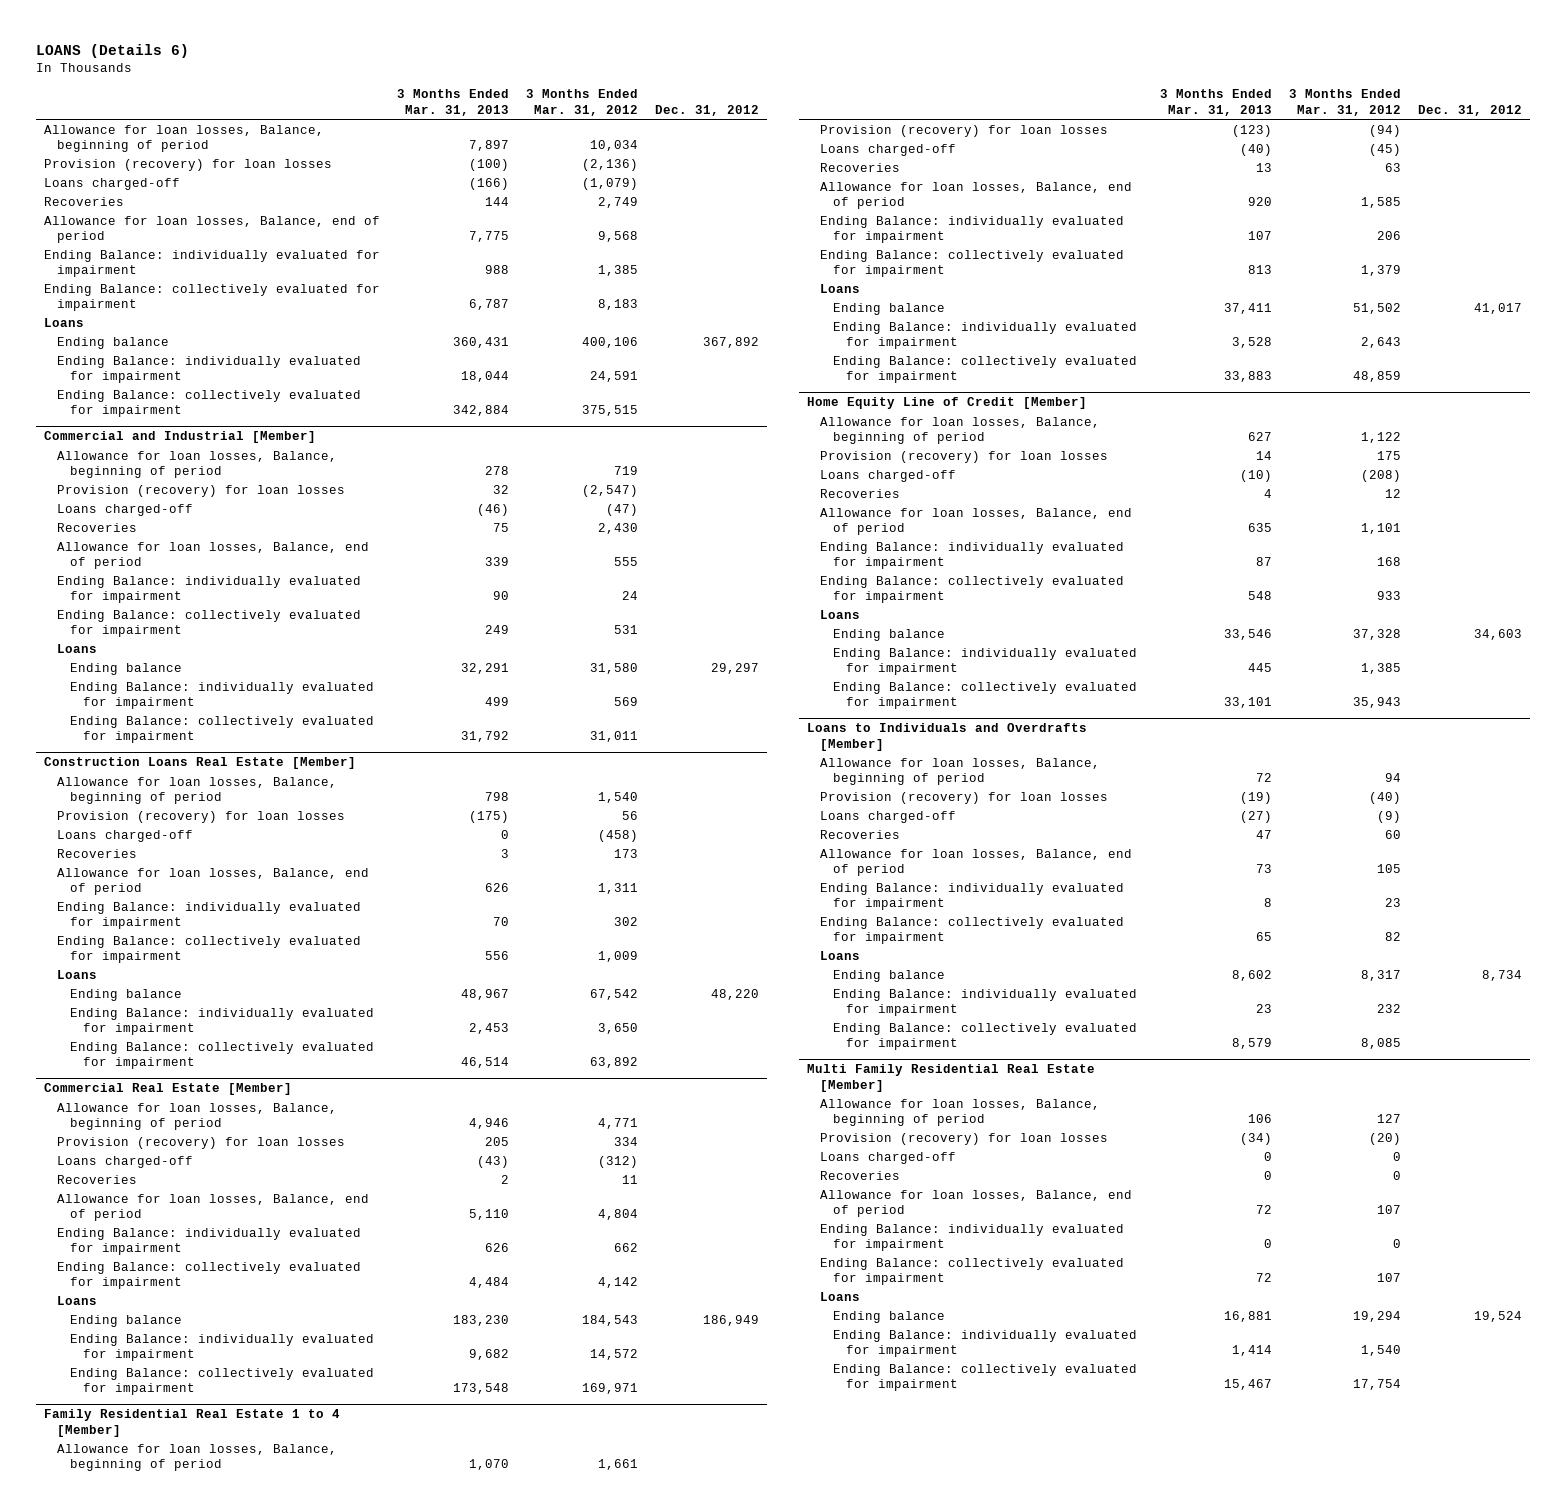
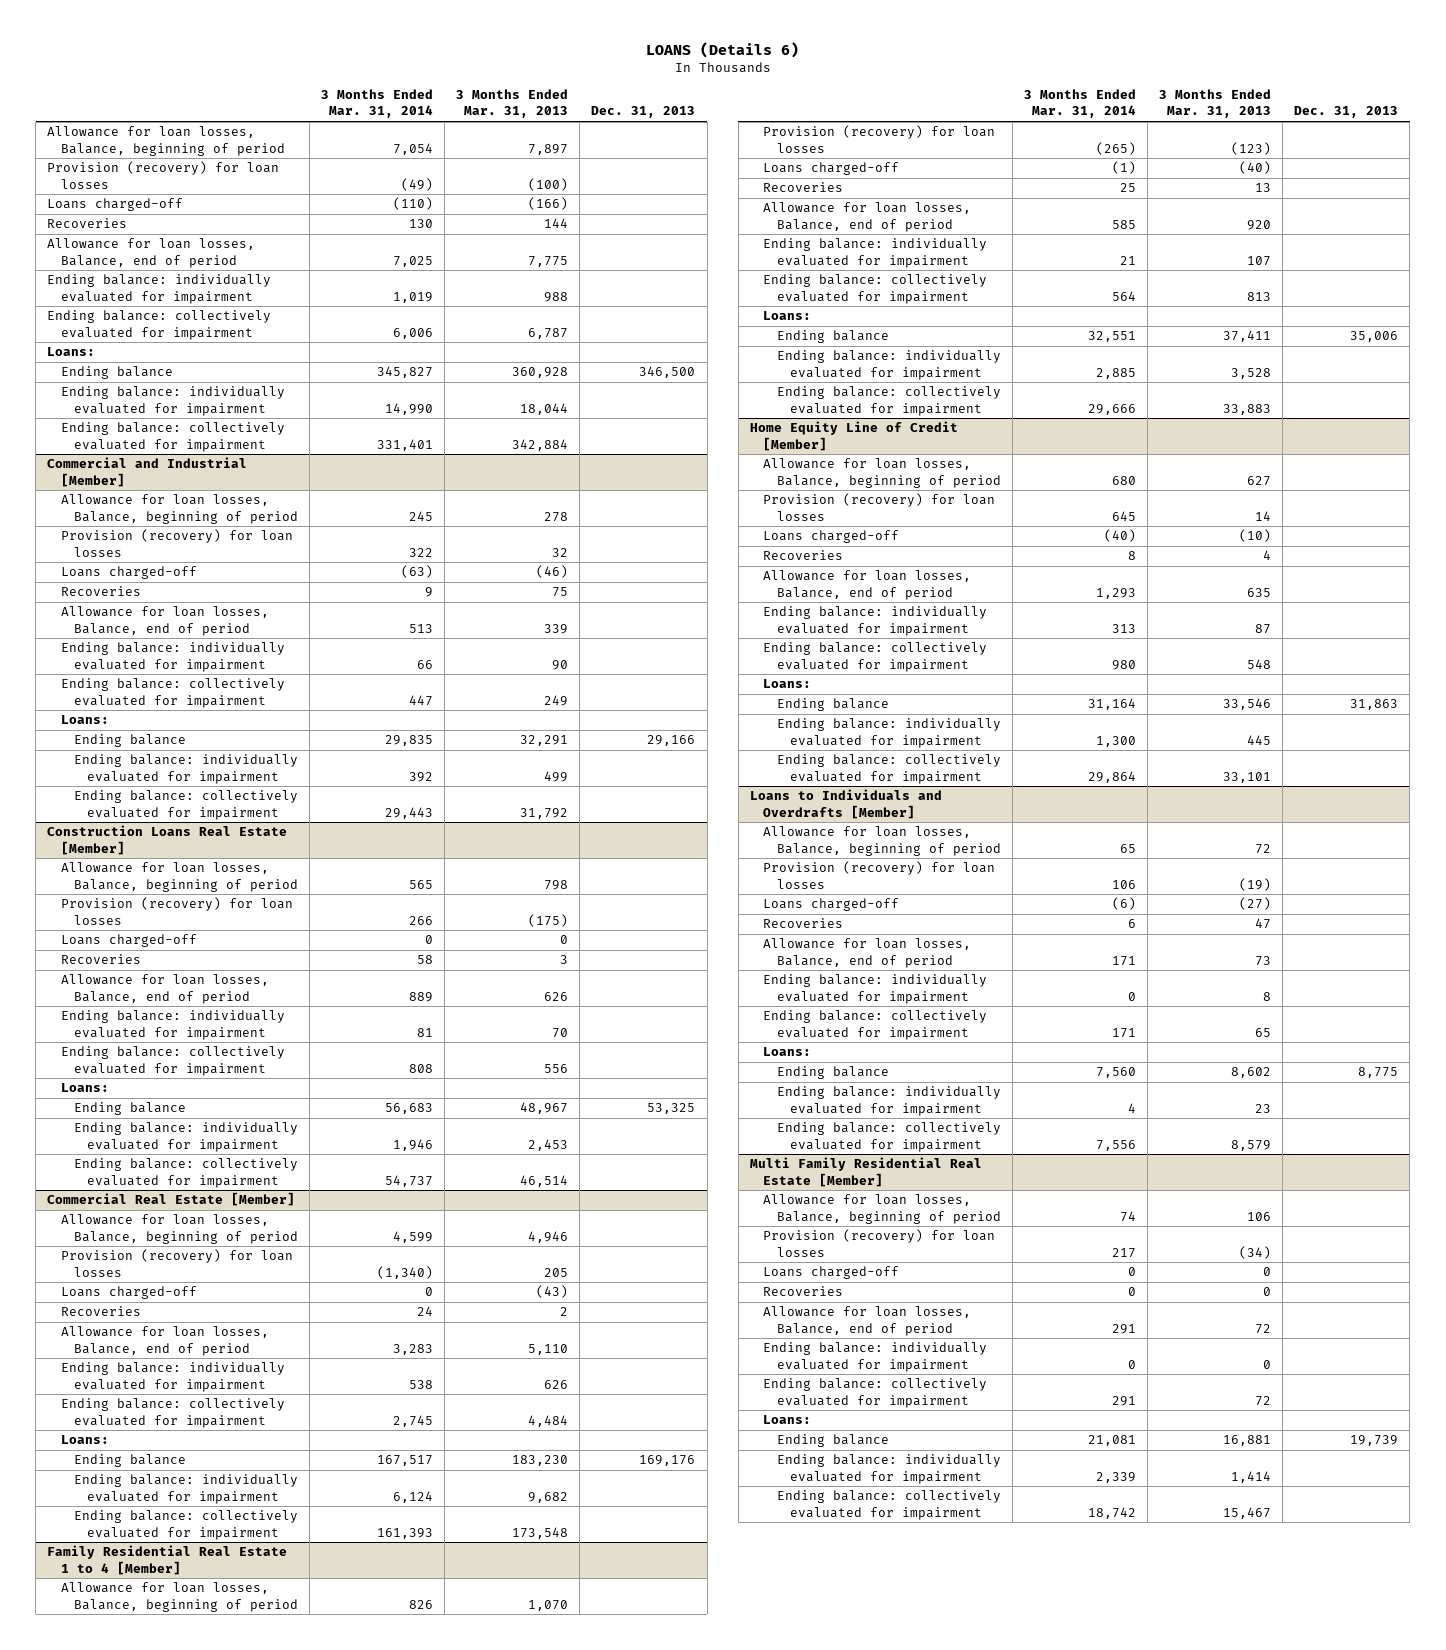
- | 3 Months Ended Mar. 31, 2013 | 3 Months Ended Mar. 31, 2012 | Dec. 31, 2012
+ | 3 Months Ended Mar. 31, 2014 | 3 Months Ended Mar. 31, 2013 | Dec. 31, 2013
- Ending Balance: individually evaluated for impairment | 988 | 1,385 |
- Ending Balance: collectively evaluated for impairment | 6,787 | 8,183 |
- Loans
- Ending balance | 360,431 | 400,106 | 367,892
- Ending Balance: individually evaluated for impairment | 18,044 | 24,591 |
- Ending Balance: collectively evaluated for impairment | 342,884 | 375,515 |
+ Ending balance: individually evaluated for impairment | 1,019 | 988 |
+ Ending balance: collectively evaluated for impairment | 6,006 | 6,787 |
+ Loans:
+ Ending balance | 345,827 | 360,928 | 346,500
+ Ending balance: individually evaluated for impairment | 14,990 | 18,044 |
+ Ending balance: collectively evaluated for impairment | 331,401 | 342,884 |
@ Commercial and Industrial [Member]
- Ending Balance: individually evaluated for impairment | 90 | 24 |
- Ending Balance: collectively evaluated for impairment | 249 | 531 |
- Loans
+ Ending balance: individually evaluated for impairment | 66 | 90 |
+ Ending balance: collectively evaluated for impairment | 447 | 249 |
+ Loans:
- Ending Balance: individually evaluated for impairment | 499 | 569 |
- Ending Balance: collectively evaluated for impairment | 31,792 | 31,011 |
+ Ending balance: individually evaluated for impairment | 392 | 499 |
+ Ending balance: collectively evaluated for impairment | 29,443 | 31,792 |
@ Construction Loans Real Estate [Member]
- Ending Balance: individually evaluated for impairment | 70 | 302 |
- Ending Balance: collectively evaluated for impairment | 556 | 1,009 |
- Loans
+ Ending balance: individually evaluated for impairment | 81 | 70 |
+ Ending balance: collectively evaluated for impairment | 808 | 556 |
+ Loans:
- Ending Balance: individually evaluated for impairment | 2,453 | 3,650 |
- Ending Balance: collectively evaluated for impairment | 46,514 | 63,892 |
+ Ending balance: individually evaluated for impairment | 1,946 | 2,453 |
+ Ending balance: collectively evaluated for impairment | 54,737 | 46,514 |
@ Commercial Real Estate [Member]
- Ending Balance: individually evaluated for impairment | 626 | 662 |
- Ending Balance: collectively evaluated for impairment | 4,484 | 4,142 |
- Loans
+ Ending balance: individually evaluated for impairment | 538 | 626 |
+ Ending balance: collectively evaluated for impairment | 2,745 | 4,484 |
+ Loans:
- Ending Balance: individually evaluated for impairment | 9,682 | 14,572 |
- Ending Balance: collectively evaluated for impairment | 173,548 | 169,971 |
+ Ending balance: individually evaluated for impairment | 6,124 | 9,682 |
+ Ending balance: collectively evaluated for impairment | 161,393 | 173,548 |
@ Family Residential Real Estate 1 to 4 [Member]
- Ending Balance: individually evaluated for impairment | 107 | 206 |
- Ending Balance: collectively evaluated for impairment | 813 | 1,379 |
- Loans
+ Ending balance: individually evaluated for impairment | 21 | 107 |
+ Ending balance: collectively evaluated for impairment | 564 | 813 |
+ Loans:
- Ending Balance: individually evaluated for impairment | 3,528 | 2,643 |
- Ending Balance: collectively evaluated for impairment | 33,883 | 48,859 |
+ Ending balance: individually evaluated for impairment | 2,885 | 3,528 |
+ Ending balance: collectively evaluated for impairment | 29,666 | 33,883 |
@ Home Equity Line of Credit [Member]
- Ending Balance: individually evaluated for impairment | 87 | 168 |
- Ending Balance: collectively evaluated for impairment | 548 | 933 |
- Loans
+ Ending balance: individually evaluated for impairment | 313 | 87 |
+ Ending balance: collectively evaluated for impairment | 980 | 548 |
+ Loans:
- Ending Balance: individually evaluated for impairment | 445 | 1,385 |
- Ending Balance: collectively evaluated for impairment | 33,101 | 35,943 |
+ Ending balance: individually evaluated for impairment | 1,300 | 445 |
+ Ending balance: collectively evaluated for impairment | 29,864 | 33,101 |
@ Loans to Individuals and Overdrafts [Member]
- Ending Balance: individually evaluated for impairment | 8 | 23 |
- Ending Balance: collectively evaluated for impairment | 65 | 82 |
- Loans
+ Ending balance: individually evaluated for impairment | 0 | 8 |
+ Ending balance: collectively evaluated for impairment | 171 | 65 |
+ Loans:
- Ending Balance: individually evaluated for impairment | 23 | 232 |
- Ending Balance: collectively evaluated for impairment | 8,579 | 8,085 |
+ Ending balance: individually evaluated for impairment | 4 | 23 |
+ Ending balance: collectively evaluated for impairment | 7,556 | 8,579 |
@ Multi Family Residential Real Estate [Member]
- Ending Balance: individually evaluated for impairment | 0 | 0 |
- Ending Balance: collectively evaluated for impairment | 72 | 107 |
- Loans
+ Ending balance: individually evaluated for impairment | 0 | 0 |
+ Ending balance: collectively evaluated for impairment | 291 | 72 |
+ Loans:
- Ending Balance: individually evaluated for impairment | 1,414 | 1,540 |
- Ending Balance: collectively evaluated for impairment | 15,467 | 17,754 |
+ Ending balance: individually evaluated for impairment | 2,339 | 1,414 |
+ Ending balance: collectively evaluated for impairment | 18,742 | 15,467 |

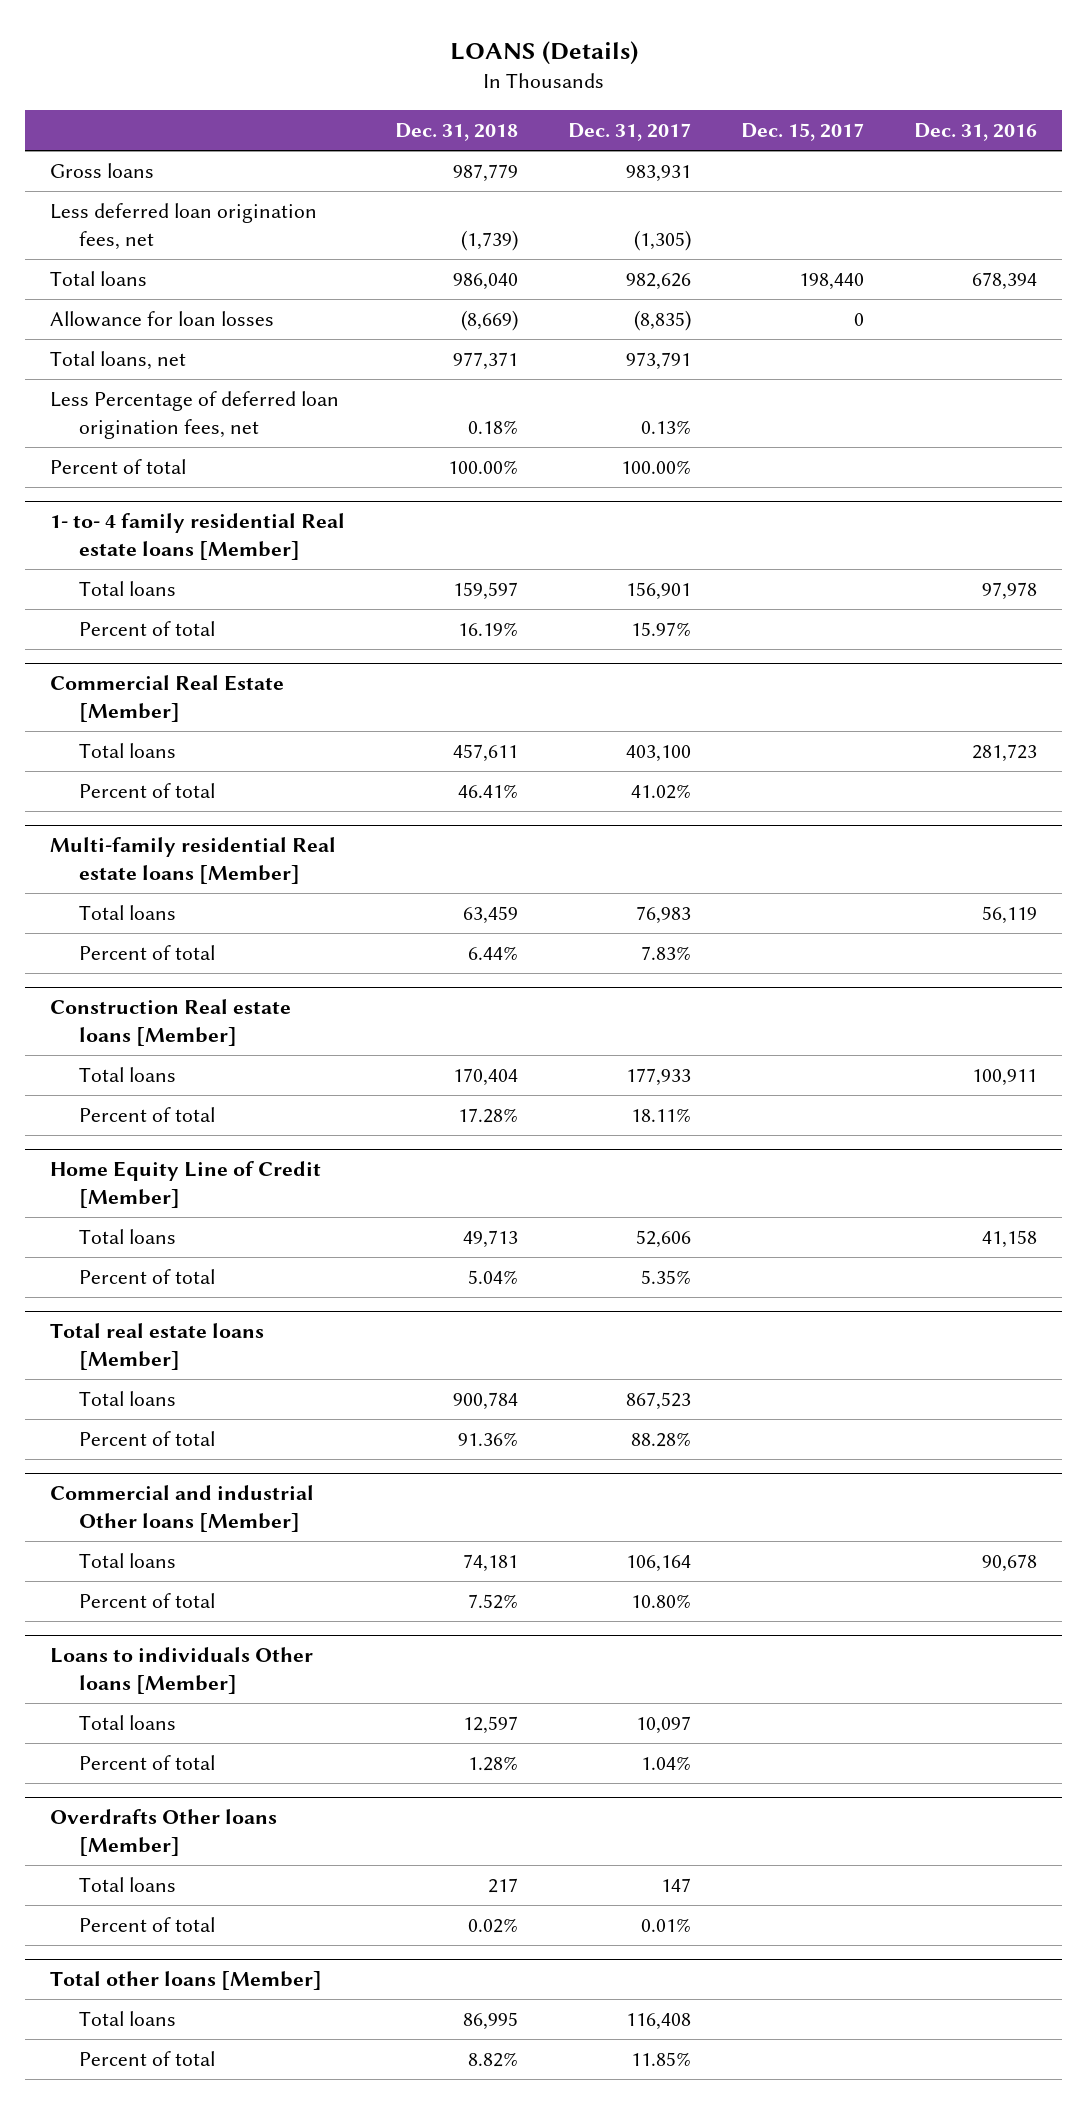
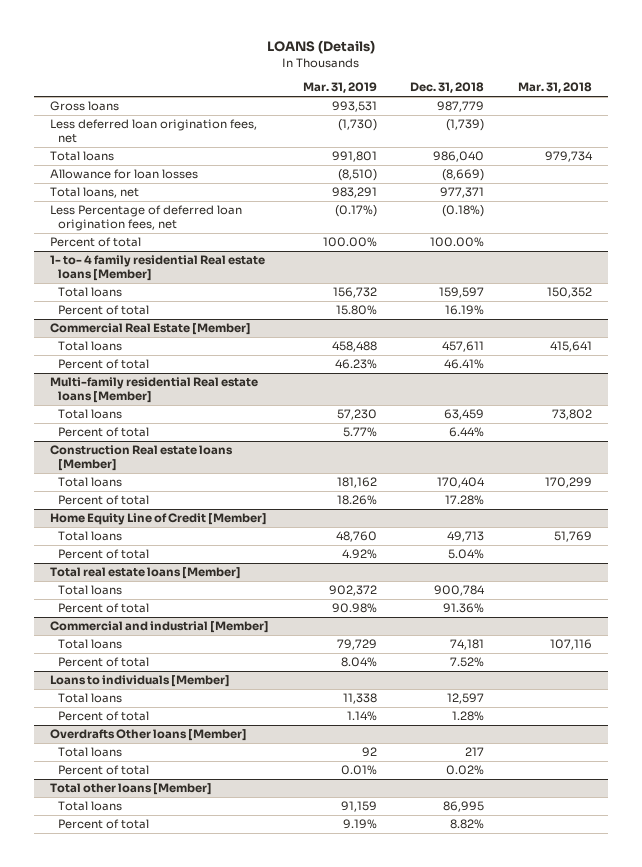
- | Dec. 31, 2018 | Dec. 31, 2017 | Dec. 15, 2017 | Dec. 31, 2016
+ | Mar. 31, 2019 | Dec. 31, 2018 | Mar. 31, 2018
- Less Percentage of deferred loan origination fees, net | 0.18% | 0.13% | |
+ Less Percentage of deferred loan origination fees, net | (0.17%) | (0.18%) |
- Commercial and industrial Other loans [Member]
+ Commercial and industrial [Member]
- Loans to individuals Other loans [Member]
+ Loans to individuals [Member]

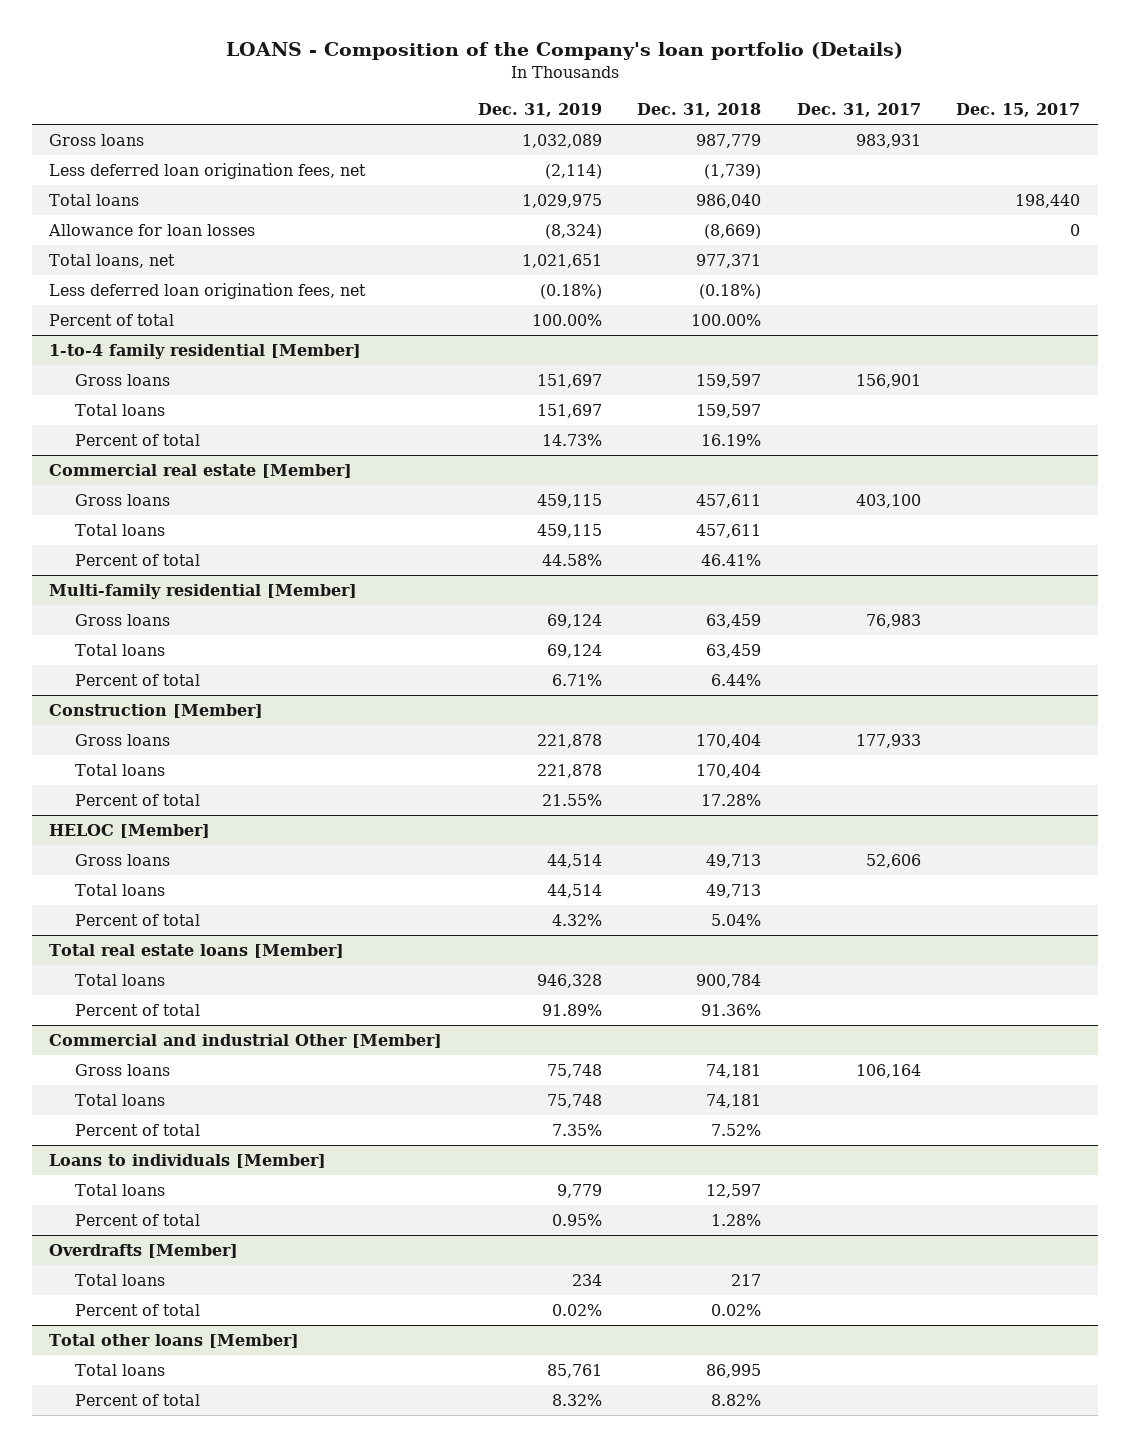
- LOANS (Details)
+ LOANS - Composition of the Company's loan portfolio (Details)
- | Mar. 31, 2019 | Dec. 31, 2018 | Mar. 31, 2018
+ | Dec. 31, 2019 | Dec. 31, 2018 | Dec. 31, 2017 | Dec. 15, 2017
- Less Percentage of deferred loan origination fees, net | (0.17%) | (0.18%) |
+ Less deferred loan origination fees, net | (0.18%) | (0.18%) | |
- 1- to- 4 family residential Real estate loans [Member]
+ 1-to-4 family residential [Member]
+ Gross loans | 151,697 | 159,597 | 156,901 |
- Commercial Real Estate [Member]
+ Commercial real estate [Member]
+ Gross loans | 459,115 | 457,611 | 403,100 |
- Multi-family residential Real estate loans [Member]
+ Multi-family residential [Member]
+ Gross loans | 69,124 | 63,459 | 76,983 |
- Construction Real estate loans [Member]
+ Construction [Member]
+ Gross loans | 221,878 | 170,404 | 177,933 |
- Home Equity Line of Credit [Member]
+ HELOC [Member]
+ Gross loans | 44,514 | 49,713 | 52,606 |
- Commercial and industrial [Member]
+ Commercial and industrial Other [Member]
+ Gross loans | 75,748 | 74,181 | 106,164 |
- Overdrafts Other loans [Member]
+ Overdrafts [Member]

